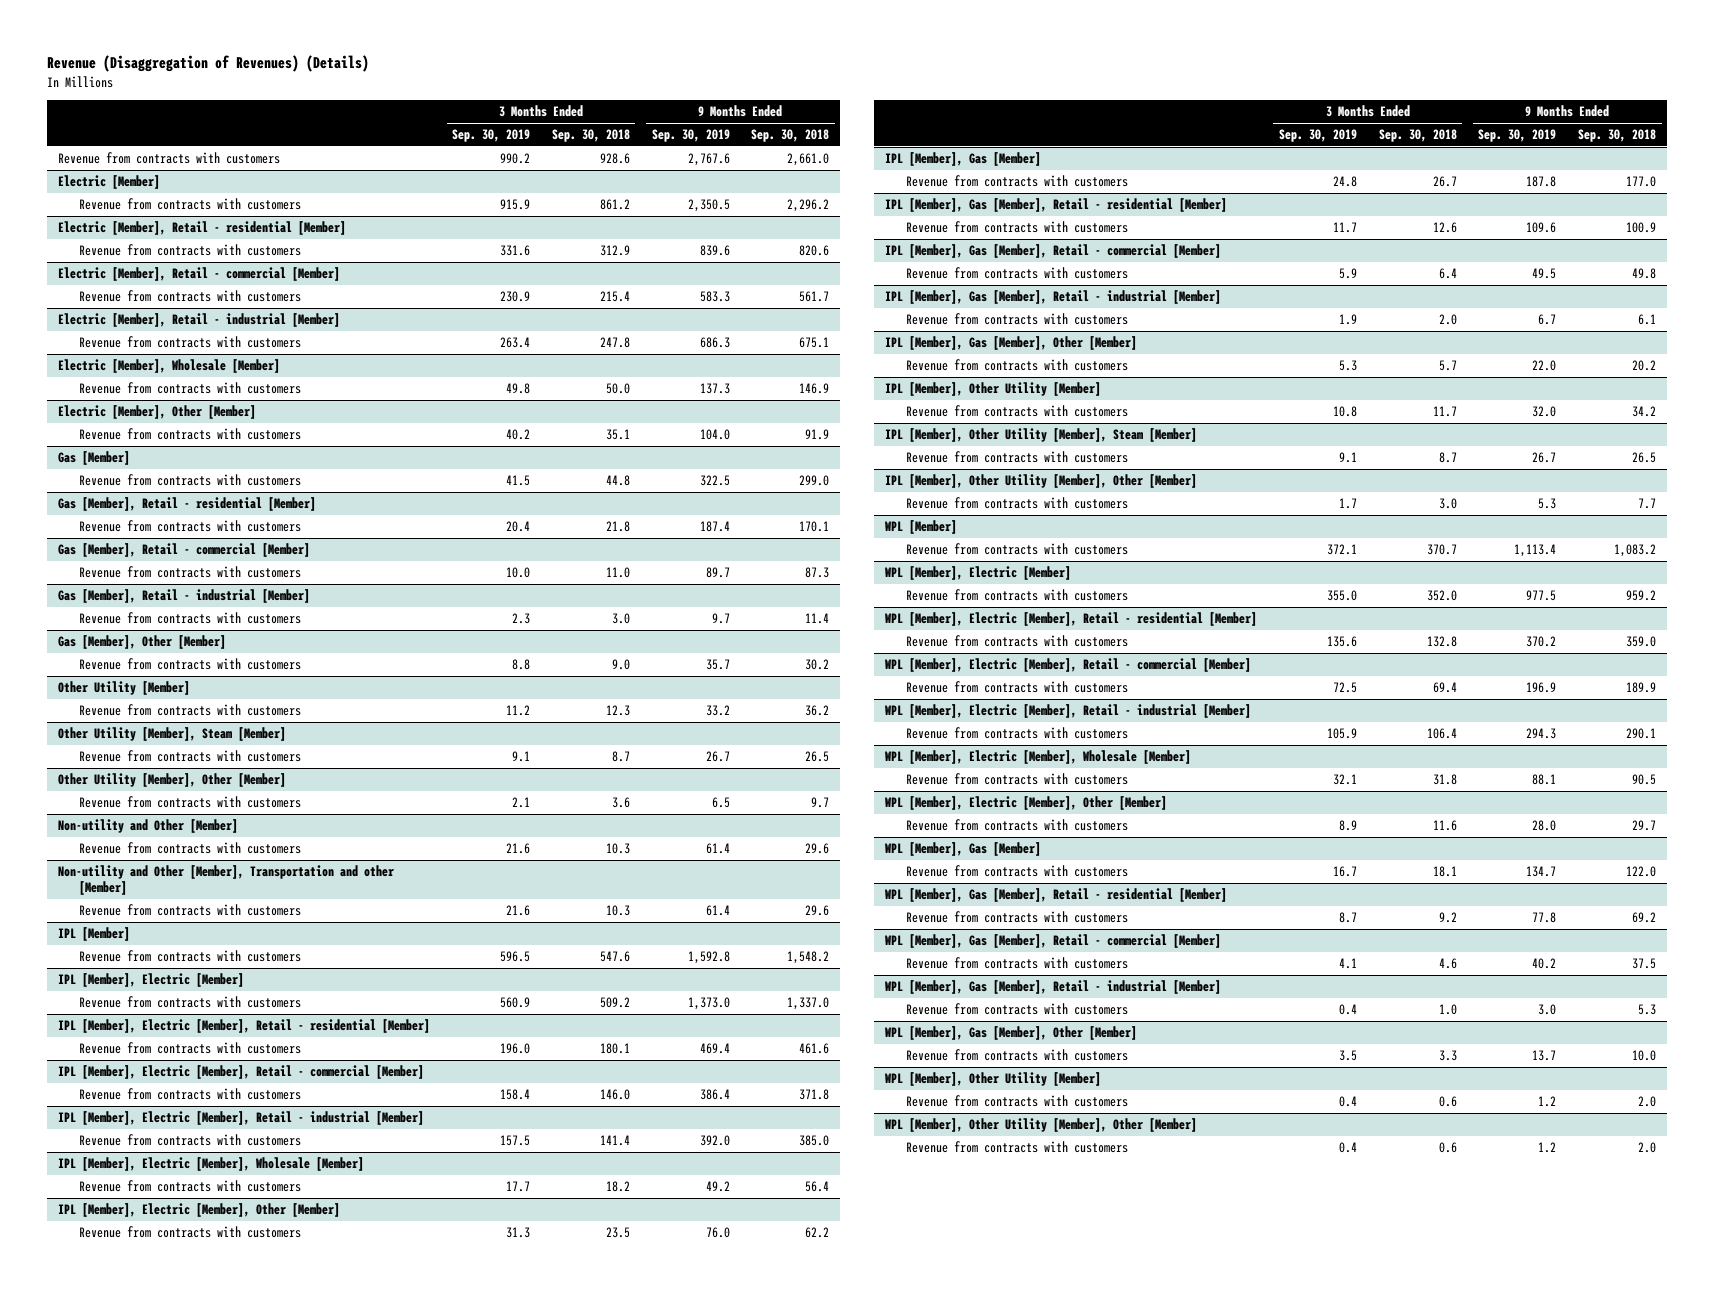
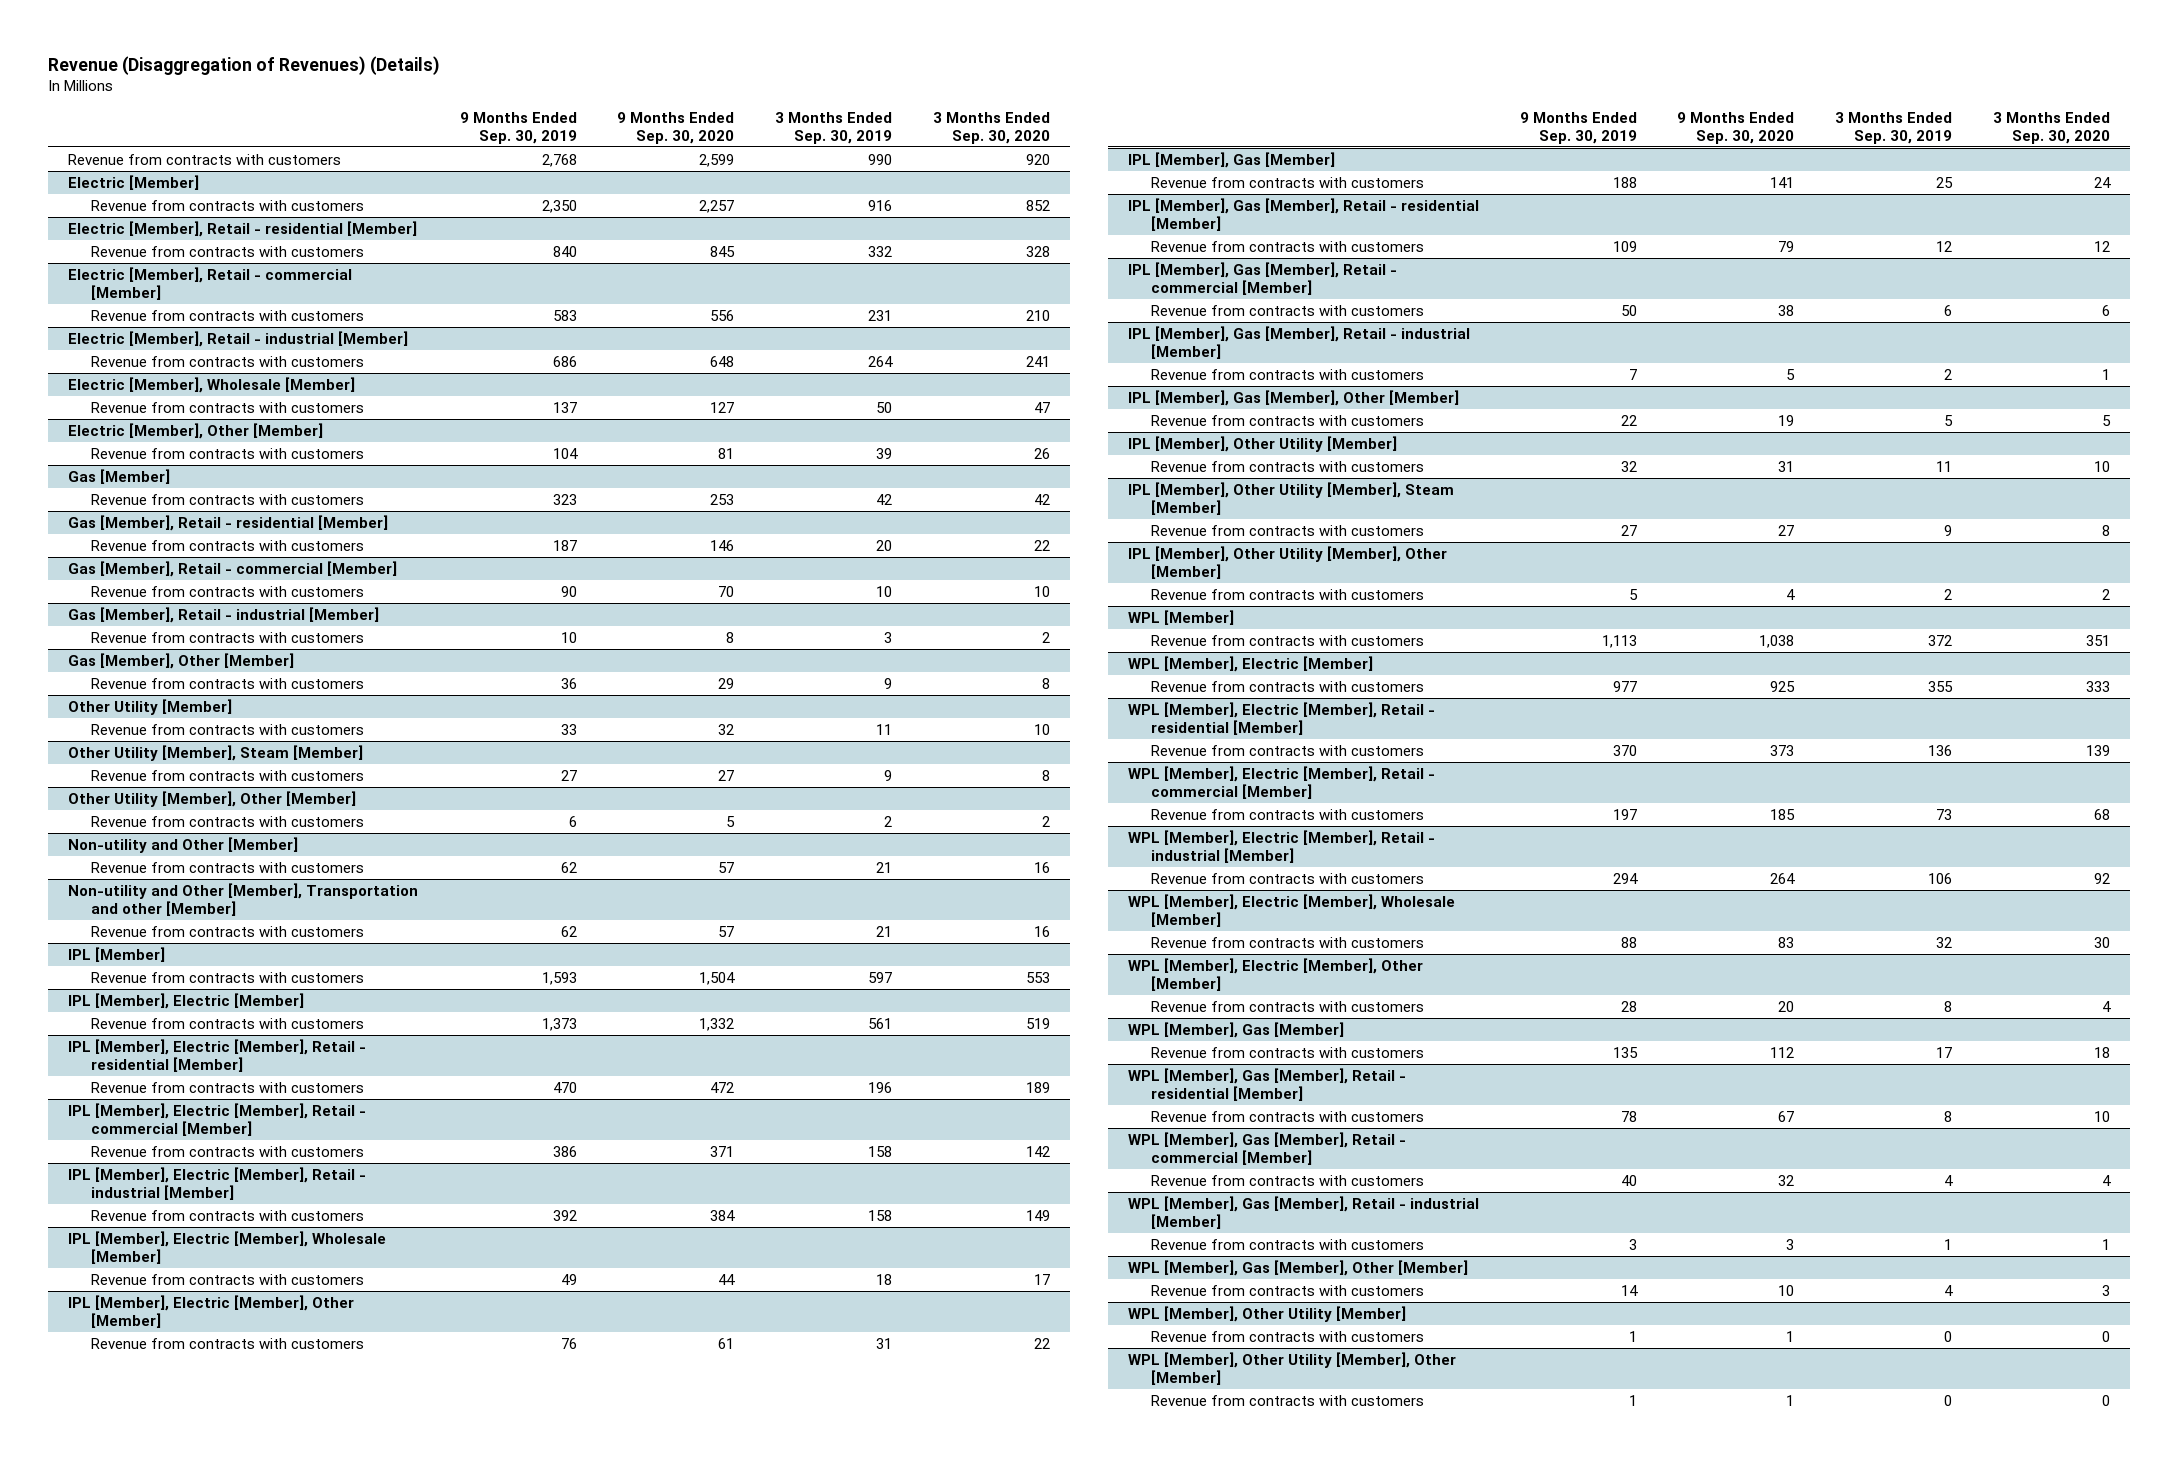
- | 3 Months Ended Sep. 30, 2019 | 3 Months Ended Sep. 30, 2018 | 9 Months Ended Sep. 30, 2019 | 9 Months Ended Sep. 30, 2018
+ | 9 Months Ended Sep. 30, 2019 | 9 Months Ended Sep. 30, 2020 | 3 Months Ended Sep. 30, 2019 | 3 Months Ended Sep. 30, 2020
- Revenue from contracts with customers | 990.2 | 928.6 | 2,767.6 | 2,661.0
+ Revenue from contracts with customers | 2,768 | 2,599 | 990 | 920
@ Electric [Member]
- Revenue from contracts with customers | 915.9 | 861.2 | 2,350.5 | 2,296.2
+ Revenue from contracts with customers | 2,350 | 2,257 | 916 | 852
@ Electric [Member], Retail - residential [Member]
- Revenue from contracts with customers | 331.6 | 312.9 | 839.6 | 820.6
+ Revenue from contracts with customers | 840 | 845 | 332 | 328
@ Electric [Member], Retail - commercial [Member]
- Revenue from contracts with customers | 230.9 | 215.4 | 583.3 | 561.7
+ Revenue from contracts with customers | 583 | 556 | 231 | 210
@ Electric [Member], Retail - industrial [Member]
- Revenue from contracts with customers | 263.4 | 247.8 | 686.3 | 675.1
+ Revenue from contracts with customers | 686 | 648 | 264 | 241
@ Electric [Member], Wholesale [Member]
- Revenue from contracts with customers | 49.8 | 50.0 | 137.3 | 146.9
+ Revenue from contracts with customers | 137 | 127 | 50 | 47
@ Electric [Member], Other [Member]
- Revenue from contracts with customers | 40.2 | 35.1 | 104.0 | 91.9
+ Revenue from contracts with customers | 104 | 81 | 39 | 26
@ Gas [Member]
- Revenue from contracts with customers | 41.5 | 44.8 | 322.5 | 299.0
+ Revenue from contracts with customers | 323 | 253 | 42 | 42
@ Gas [Member], Retail - residential [Member]
- Revenue from contracts with customers | 20.4 | 21.8 | 187.4 | 170.1
+ Revenue from contracts with customers | 187 | 146 | 20 | 22
@ Gas [Member], Retail - commercial [Member]
- Revenue from contracts with customers | 10.0 | 11.0 | 89.7 | 87.3
+ Revenue from contracts with customers | 90 | 70 | 10 | 10
@ Gas [Member], Retail - industrial [Member]
- Revenue from contracts with customers | 2.3 | 3.0 | 9.7 | 11.4
+ Revenue from contracts with customers | 10 | 8 | 3 | 2
@ Gas [Member], Other [Member]
- Revenue from contracts with customers | 8.8 | 9.0 | 35.7 | 30.2
+ Revenue from contracts with customers | 36 | 29 | 9 | 8
@ Other Utility [Member]
- Revenue from contracts with customers | 11.2 | 12.3 | 33.2 | 36.2
+ Revenue from contracts with customers | 33 | 32 | 11 | 10
@ Other Utility [Member], Steam [Member]
- Revenue from contracts with customers | 9.1 | 8.7 | 26.7 | 26.5
+ Revenue from contracts with customers | 27 | 27 | 9 | 8
@ Other Utility [Member], Other [Member]
- Revenue from contracts with customers | 2.1 | 3.6 | 6.5 | 9.7
+ Revenue from contracts with customers | 6 | 5 | 2 | 2
@ Non-utility and Other [Member]
- Revenue from contracts with customers | 21.6 | 10.3 | 61.4 | 29.6
+ Revenue from contracts with customers | 62 | 57 | 21 | 16
@ Non-utility and Other [Member], Transportation and other [Member]
- Revenue from contracts with customers | 21.6 | 10.3 | 61.4 | 29.6
+ Revenue from contracts with customers | 62 | 57 | 21 | 16
@ IPL [Member]
- Revenue from contracts with customers | 596.5 | 547.6 | 1,592.8 | 1,548.2
+ Revenue from contracts with customers | 1,593 | 1,504 | 597 | 553
@ IPL [Member], Electric [Member]
- Revenue from contracts with customers | 560.9 | 509.2 | 1,373.0 | 1,337.0
+ Revenue from contracts with customers | 1,373 | 1,332 | 561 | 519
@ IPL [Member], Electric [Member], Retail - residential [Member]
- Revenue from contracts with customers | 196.0 | 180.1 | 469.4 | 461.6
+ Revenue from contracts with customers | 470 | 472 | 196 | 189
@ IPL [Member], Electric [Member], Retail - commercial [Member]
- Revenue from contracts with customers | 158.4 | 146.0 | 386.4 | 371.8
+ Revenue from contracts with customers | 386 | 371 | 158 | 142
@ IPL [Member], Electric [Member], Retail - industrial [Member]
- Revenue from contracts with customers | 157.5 | 141.4 | 392.0 | 385.0
+ Revenue from contracts with customers | 392 | 384 | 158 | 149
@ IPL [Member], Electric [Member], Wholesale [Member]
- Revenue from contracts with customers | 17.7 | 18.2 | 49.2 | 56.4
+ Revenue from contracts with customers | 49 | 44 | 18 | 17
@ IPL [Member], Electric [Member], Other [Member]
- Revenue from contracts with customers | 31.3 | 23.5 | 76.0 | 62.2
+ Revenue from contracts with customers | 76 | 61 | 31 | 22
@ IPL [Member], Gas [Member]
- Revenue from contracts with customers | 24.8 | 26.7 | 187.8 | 177.0
+ Revenue from contracts with customers | 188 | 141 | 25 | 24
@ IPL [Member], Gas [Member], Retail - residential [Member]
- Revenue from contracts with customers | 11.7 | 12.6 | 109.6 | 100.9
+ Revenue from contracts with customers | 109 | 79 | 12 | 12
@ IPL [Member], Gas [Member], Retail - commercial [Member]
- Revenue from contracts with customers | 5.9 | 6.4 | 49.5 | 49.8
+ Revenue from contracts with customers | 50 | 38 | 6 | 6
@ IPL [Member], Gas [Member], Retail - industrial [Member]
- Revenue from contracts with customers | 1.9 | 2.0 | 6.7 | 6.1
+ Revenue from contracts with customers | 7 | 5 | 2 | 1
@ IPL [Member], Gas [Member], Other [Member]
- Revenue from contracts with customers | 5.3 | 5.7 | 22.0 | 20.2
+ Revenue from contracts with customers | 22 | 19 | 5 | 5
@ IPL [Member], Other Utility [Member]
- Revenue from contracts with customers | 10.8 | 11.7 | 32.0 | 34.2
+ Revenue from contracts with customers | 32 | 31 | 11 | 10
@ IPL [Member], Other Utility [Member], Steam [Member]
- Revenue from contracts with customers | 9.1 | 8.7 | 26.7 | 26.5
+ Revenue from contracts with customers | 27 | 27 | 9 | 8
@ IPL [Member], Other Utility [Member], Other [Member]
- Revenue from contracts with customers | 1.7 | 3.0 | 5.3 | 7.7
+ Revenue from contracts with customers | 5 | 4 | 2 | 2
@ WPL [Member]
- Revenue from contracts with customers | 372.1 | 370.7 | 1,113.4 | 1,083.2
+ Revenue from contracts with customers | 1,113 | 1,038 | 372 | 351
@ WPL [Member], Electric [Member]
- Revenue from contracts with customers | 355.0 | 352.0 | 977.5 | 959.2
+ Revenue from contracts with customers | 977 | 925 | 355 | 333
@ WPL [Member], Electric [Member], Retail - residential [Member]
- Revenue from contracts with customers | 135.6 | 132.8 | 370.2 | 359.0
+ Revenue from contracts with customers | 370 | 373 | 136 | 139
@ WPL [Member], Electric [Member], Retail - commercial [Member]
- Revenue from contracts with customers | 72.5 | 69.4 | 196.9 | 189.9
+ Revenue from contracts with customers | 197 | 185 | 73 | 68
@ WPL [Member], Electric [Member], Retail - industrial [Member]
- Revenue from contracts with customers | 105.9 | 106.4 | 294.3 | 290.1
+ Revenue from contracts with customers | 294 | 264 | 106 | 92
@ WPL [Member], Electric [Member], Wholesale [Member]
- Revenue from contracts with customers | 32.1 | 31.8 | 88.1 | 90.5
+ Revenue from contracts with customers | 88 | 83 | 32 | 30
@ WPL [Member], Electric [Member], Other [Member]
- Revenue from contracts with customers | 8.9 | 11.6 | 28.0 | 29.7
+ Revenue from contracts with customers | 28 | 20 | 8 | 4
@ WPL [Member], Gas [Member]
- Revenue from contracts with customers | 16.7 | 18.1 | 134.7 | 122.0
+ Revenue from contracts with customers | 135 | 112 | 17 | 18
@ WPL [Member], Gas [Member], Retail - residential [Member]
- Revenue from contracts with customers | 8.7 | 9.2 | 77.8 | 69.2
+ Revenue from contracts with customers | 78 | 67 | 8 | 10
@ WPL [Member], Gas [Member], Retail - commercial [Member]
- Revenue from contracts with customers | 4.1 | 4.6 | 40.2 | 37.5
+ Revenue from contracts with customers | 40 | 32 | 4 | 4
@ WPL [Member], Gas [Member], Retail - industrial [Member]
- Revenue from contracts with customers | 0.4 | 1.0 | 3.0 | 5.3
+ Revenue from contracts with customers | 3 | 3 | 1 | 1
@ WPL [Member], Gas [Member], Other [Member]
- Revenue from contracts with customers | 3.5 | 3.3 | 13.7 | 10.0
+ Revenue from contracts with customers | 14 | 10 | 4 | 3
@ WPL [Member], Other Utility [Member]
- Revenue from contracts with customers | 0.4 | 0.6 | 1.2 | 2.0
+ Revenue from contracts with customers | 1 | 1 | 0 | 0
@ WPL [Member], Other Utility [Member], Other [Member]
- Revenue from contracts with customers | 0.4 | 0.6 | 1.2 | 2.0
+ Revenue from contracts with customers | 1 | 1 | 0 | 0

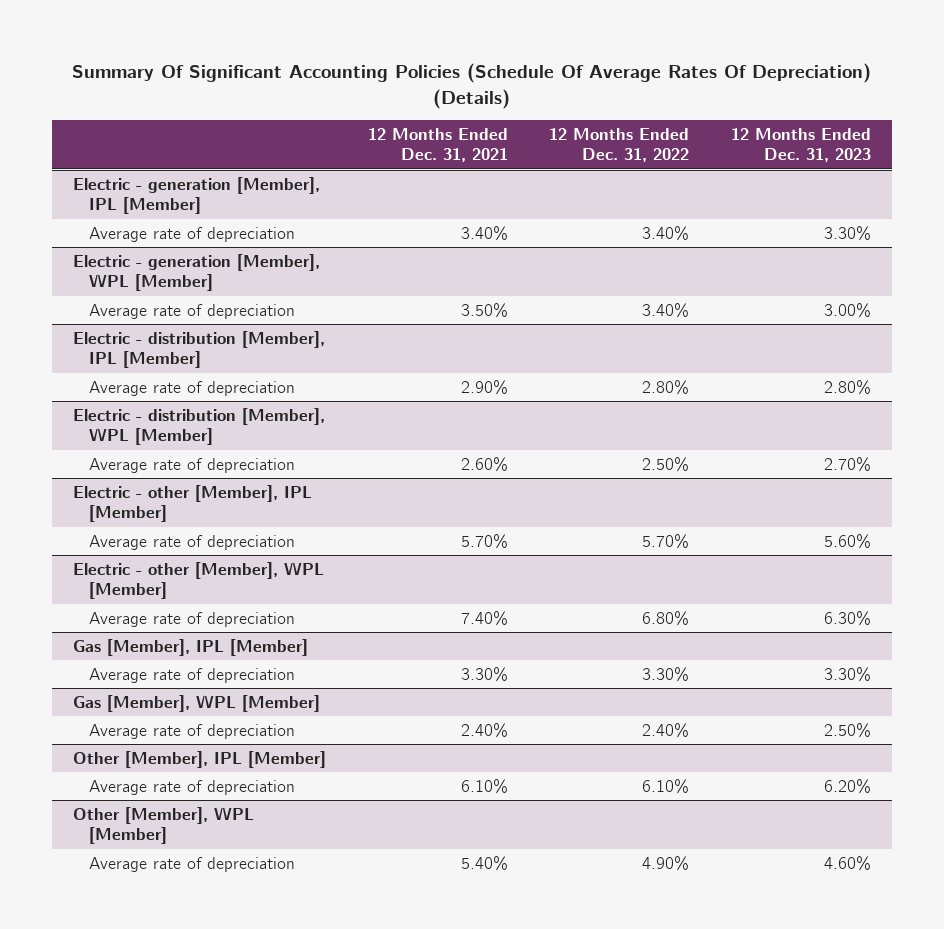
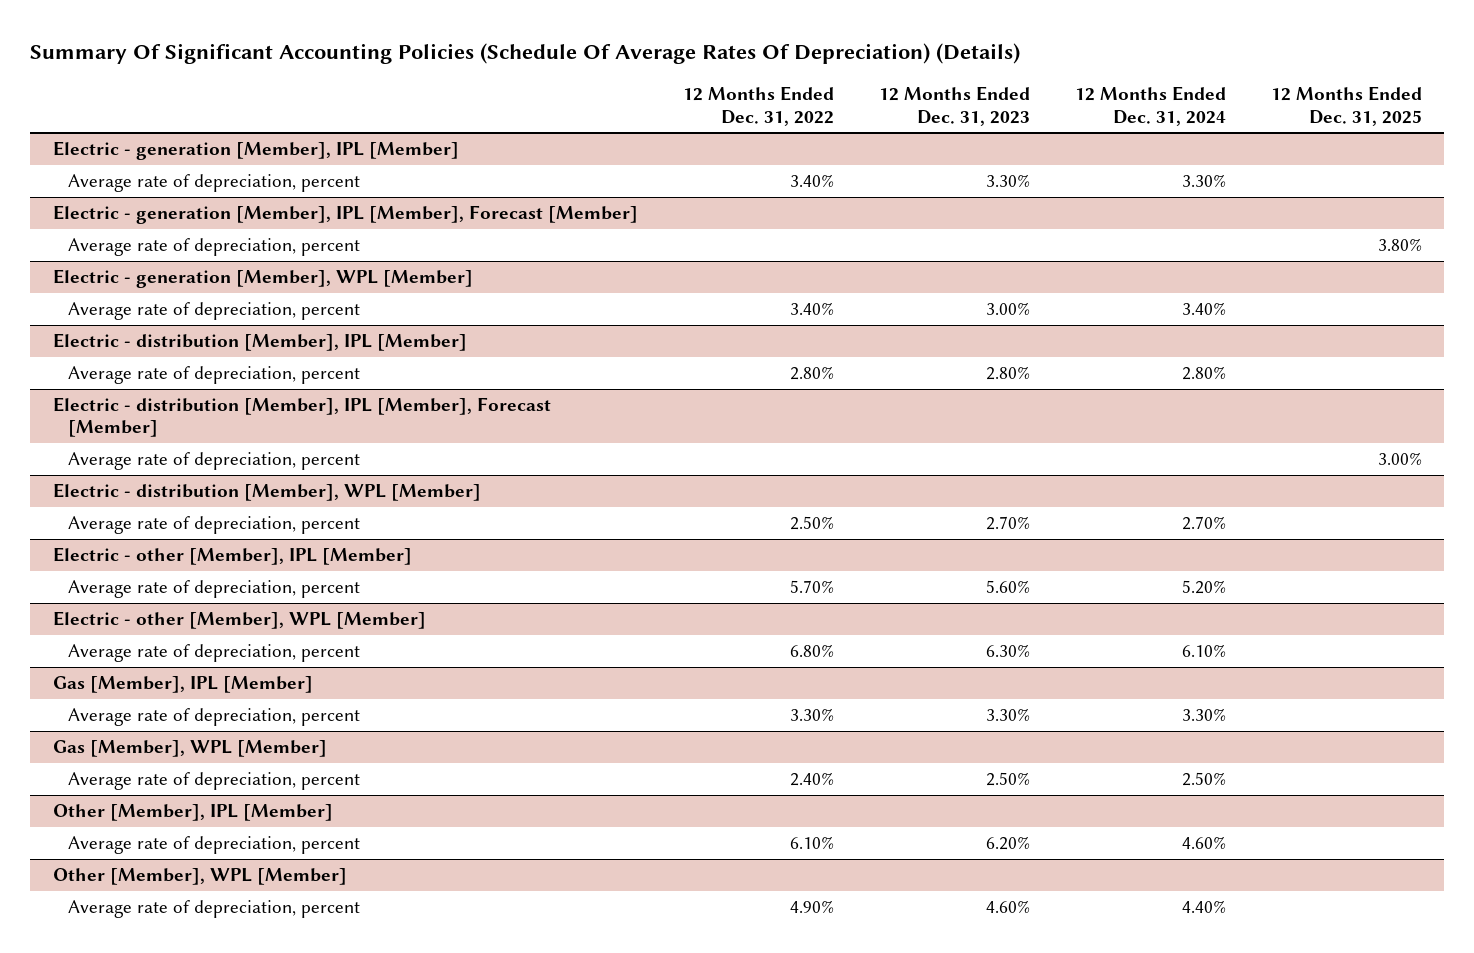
- | 12 Months Ended Dec. 31, 2021 | 12 Months Ended Dec. 31, 2022 | 12 Months Ended Dec. 31, 2023
+ | 12 Months Ended Dec. 31, 2022 | 12 Months Ended Dec. 31, 2023 | 12 Months Ended Dec. 31, 2024 | 12 Months Ended Dec. 31, 2025
@ Electric - generation [Member], IPL [Member]
- Average rate of depreciation | 3.40% | 3.40% | 3.30%
+ Average rate of depreciation, percent | 3.40% | 3.30% | 3.30% |
+ Electric - generation [Member], IPL [Member], Forecast [Member]
+ Average rate of depreciation, percent | | | | 3.80%
@ Electric - generation [Member], WPL [Member]
- Average rate of depreciation | 3.50% | 3.40% | 3.00%
+ Average rate of depreciation, percent | 3.40% | 3.00% | 3.40% |
@ Electric - distribution [Member], IPL [Member]
- Average rate of depreciation | 2.90% | 2.80% | 2.80%
+ Average rate of depreciation, percent | 2.80% | 2.80% | 2.80% |
+ Electric - distribution [Member], IPL [Member], Forecast [Member]
+ Average rate of depreciation, percent | | | | 3.00%
@ Electric - distribution [Member], WPL [Member]
- Average rate of depreciation | 2.60% | 2.50% | 2.70%
+ Average rate of depreciation, percent | 2.50% | 2.70% | 2.70% |
@ Electric - other [Member], IPL [Member]
- Average rate of depreciation | 5.70% | 5.70% | 5.60%
+ Average rate of depreciation, percent | 5.70% | 5.60% | 5.20% |
@ Electric - other [Member], WPL [Member]
- Average rate of depreciation | 7.40% | 6.80% | 6.30%
+ Average rate of depreciation, percent | 6.80% | 6.30% | 6.10% |
@ Gas [Member], IPL [Member]
- Average rate of depreciation | 3.30% | 3.30% | 3.30%
+ Average rate of depreciation, percent | 3.30% | 3.30% | 3.30% |
@ Gas [Member], WPL [Member]
- Average rate of depreciation | 2.40% | 2.40% | 2.50%
+ Average rate of depreciation, percent | 2.40% | 2.50% | 2.50% |
@ Other [Member], IPL [Member]
- Average rate of depreciation | 6.10% | 6.10% | 6.20%
+ Average rate of depreciation, percent | 6.10% | 6.20% | 4.60% |
@ Other [Member], WPL [Member]
- Average rate of depreciation | 5.40% | 4.90% | 4.60%
+ Average rate of depreciation, percent | 4.90% | 4.60% | 4.40% |

